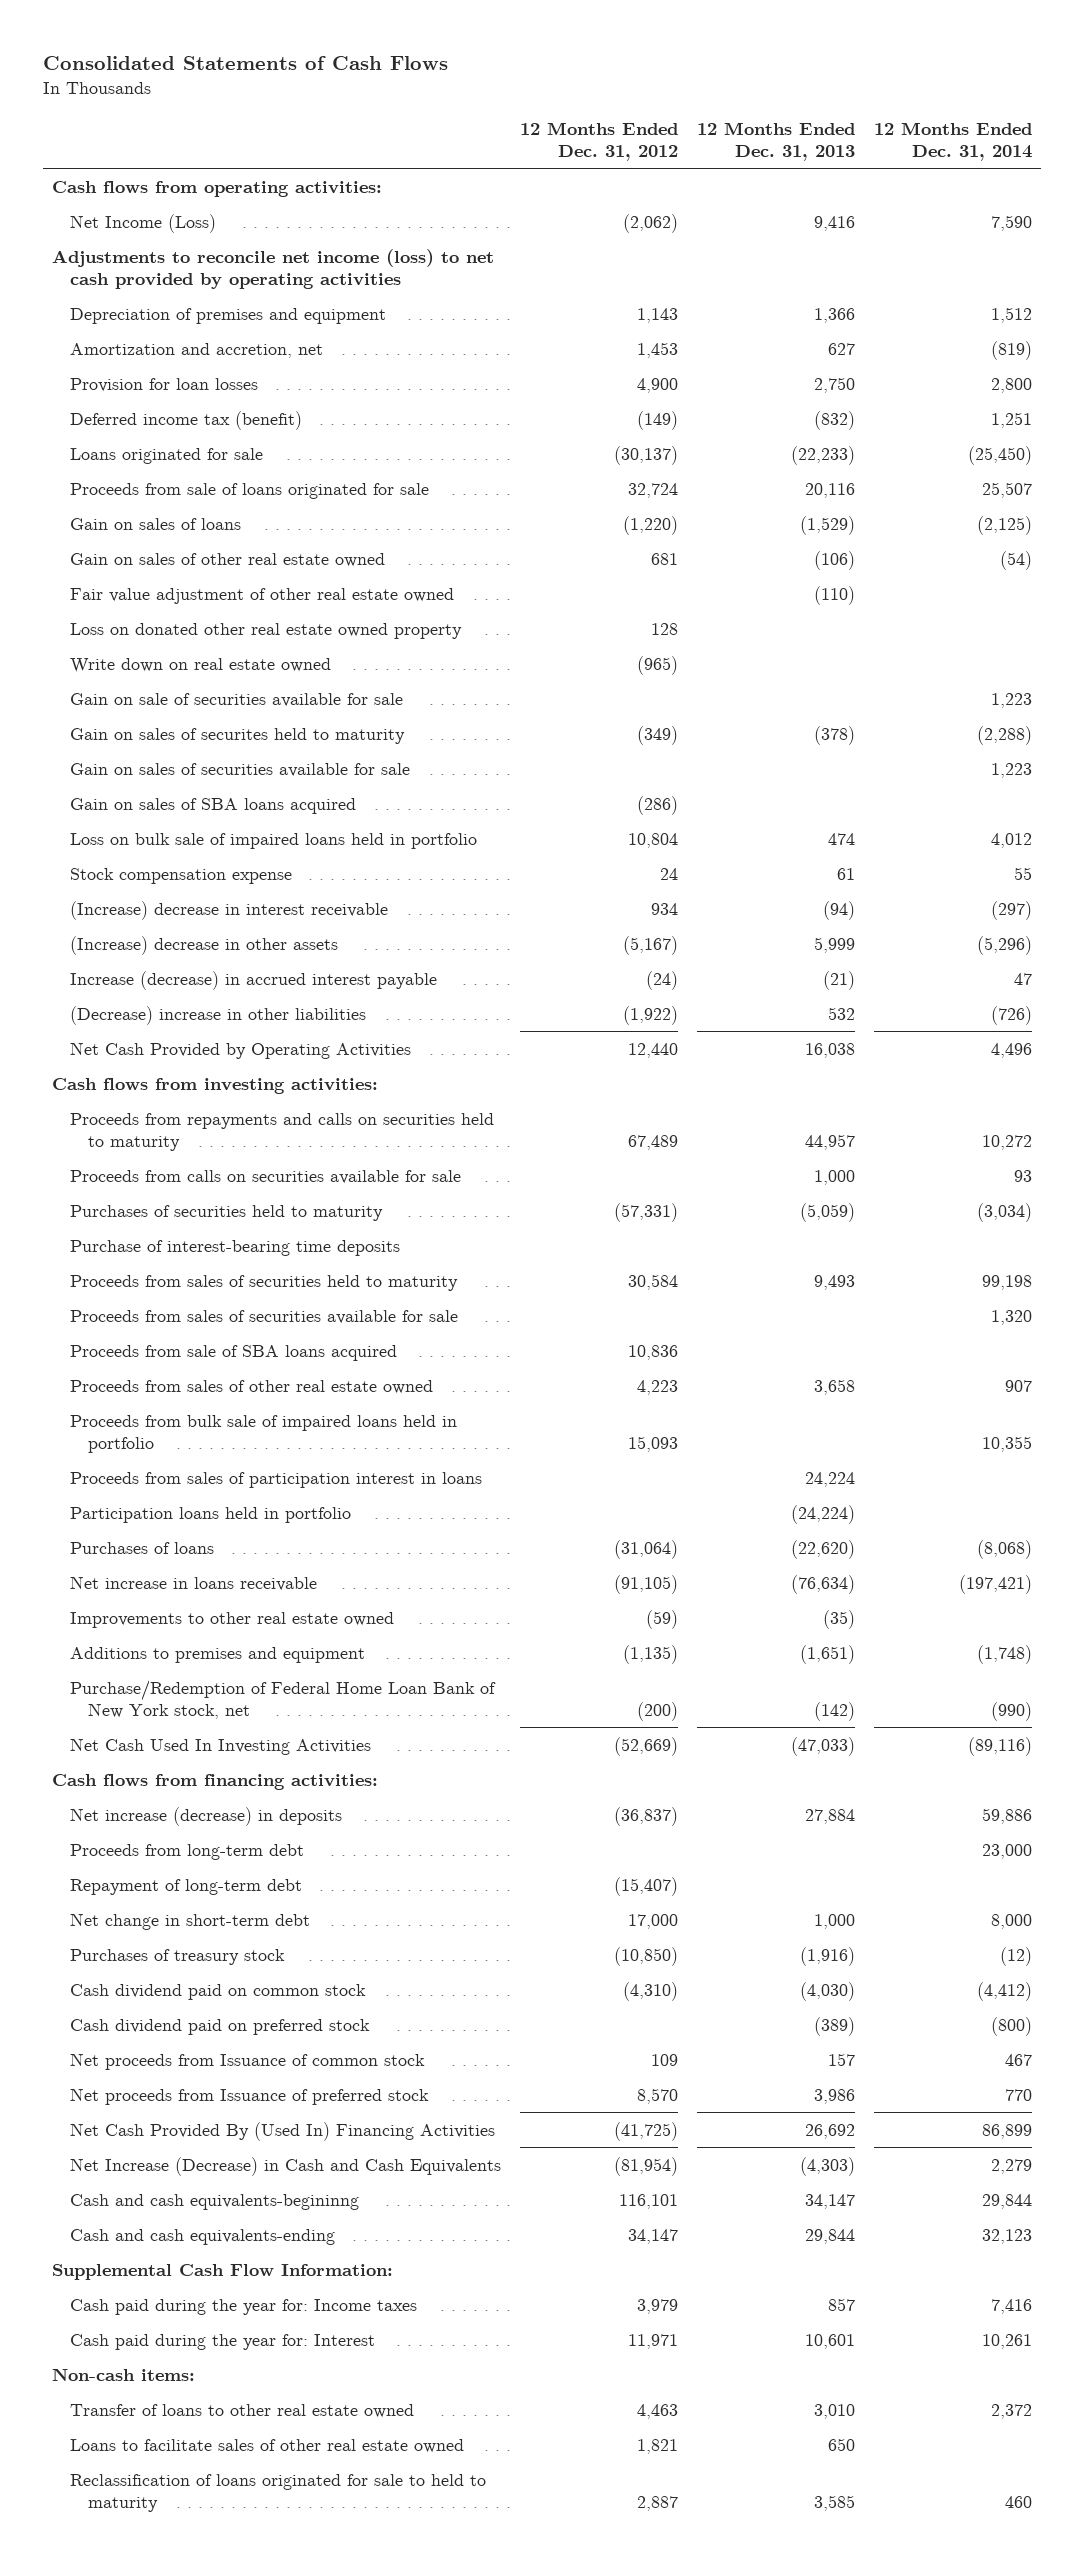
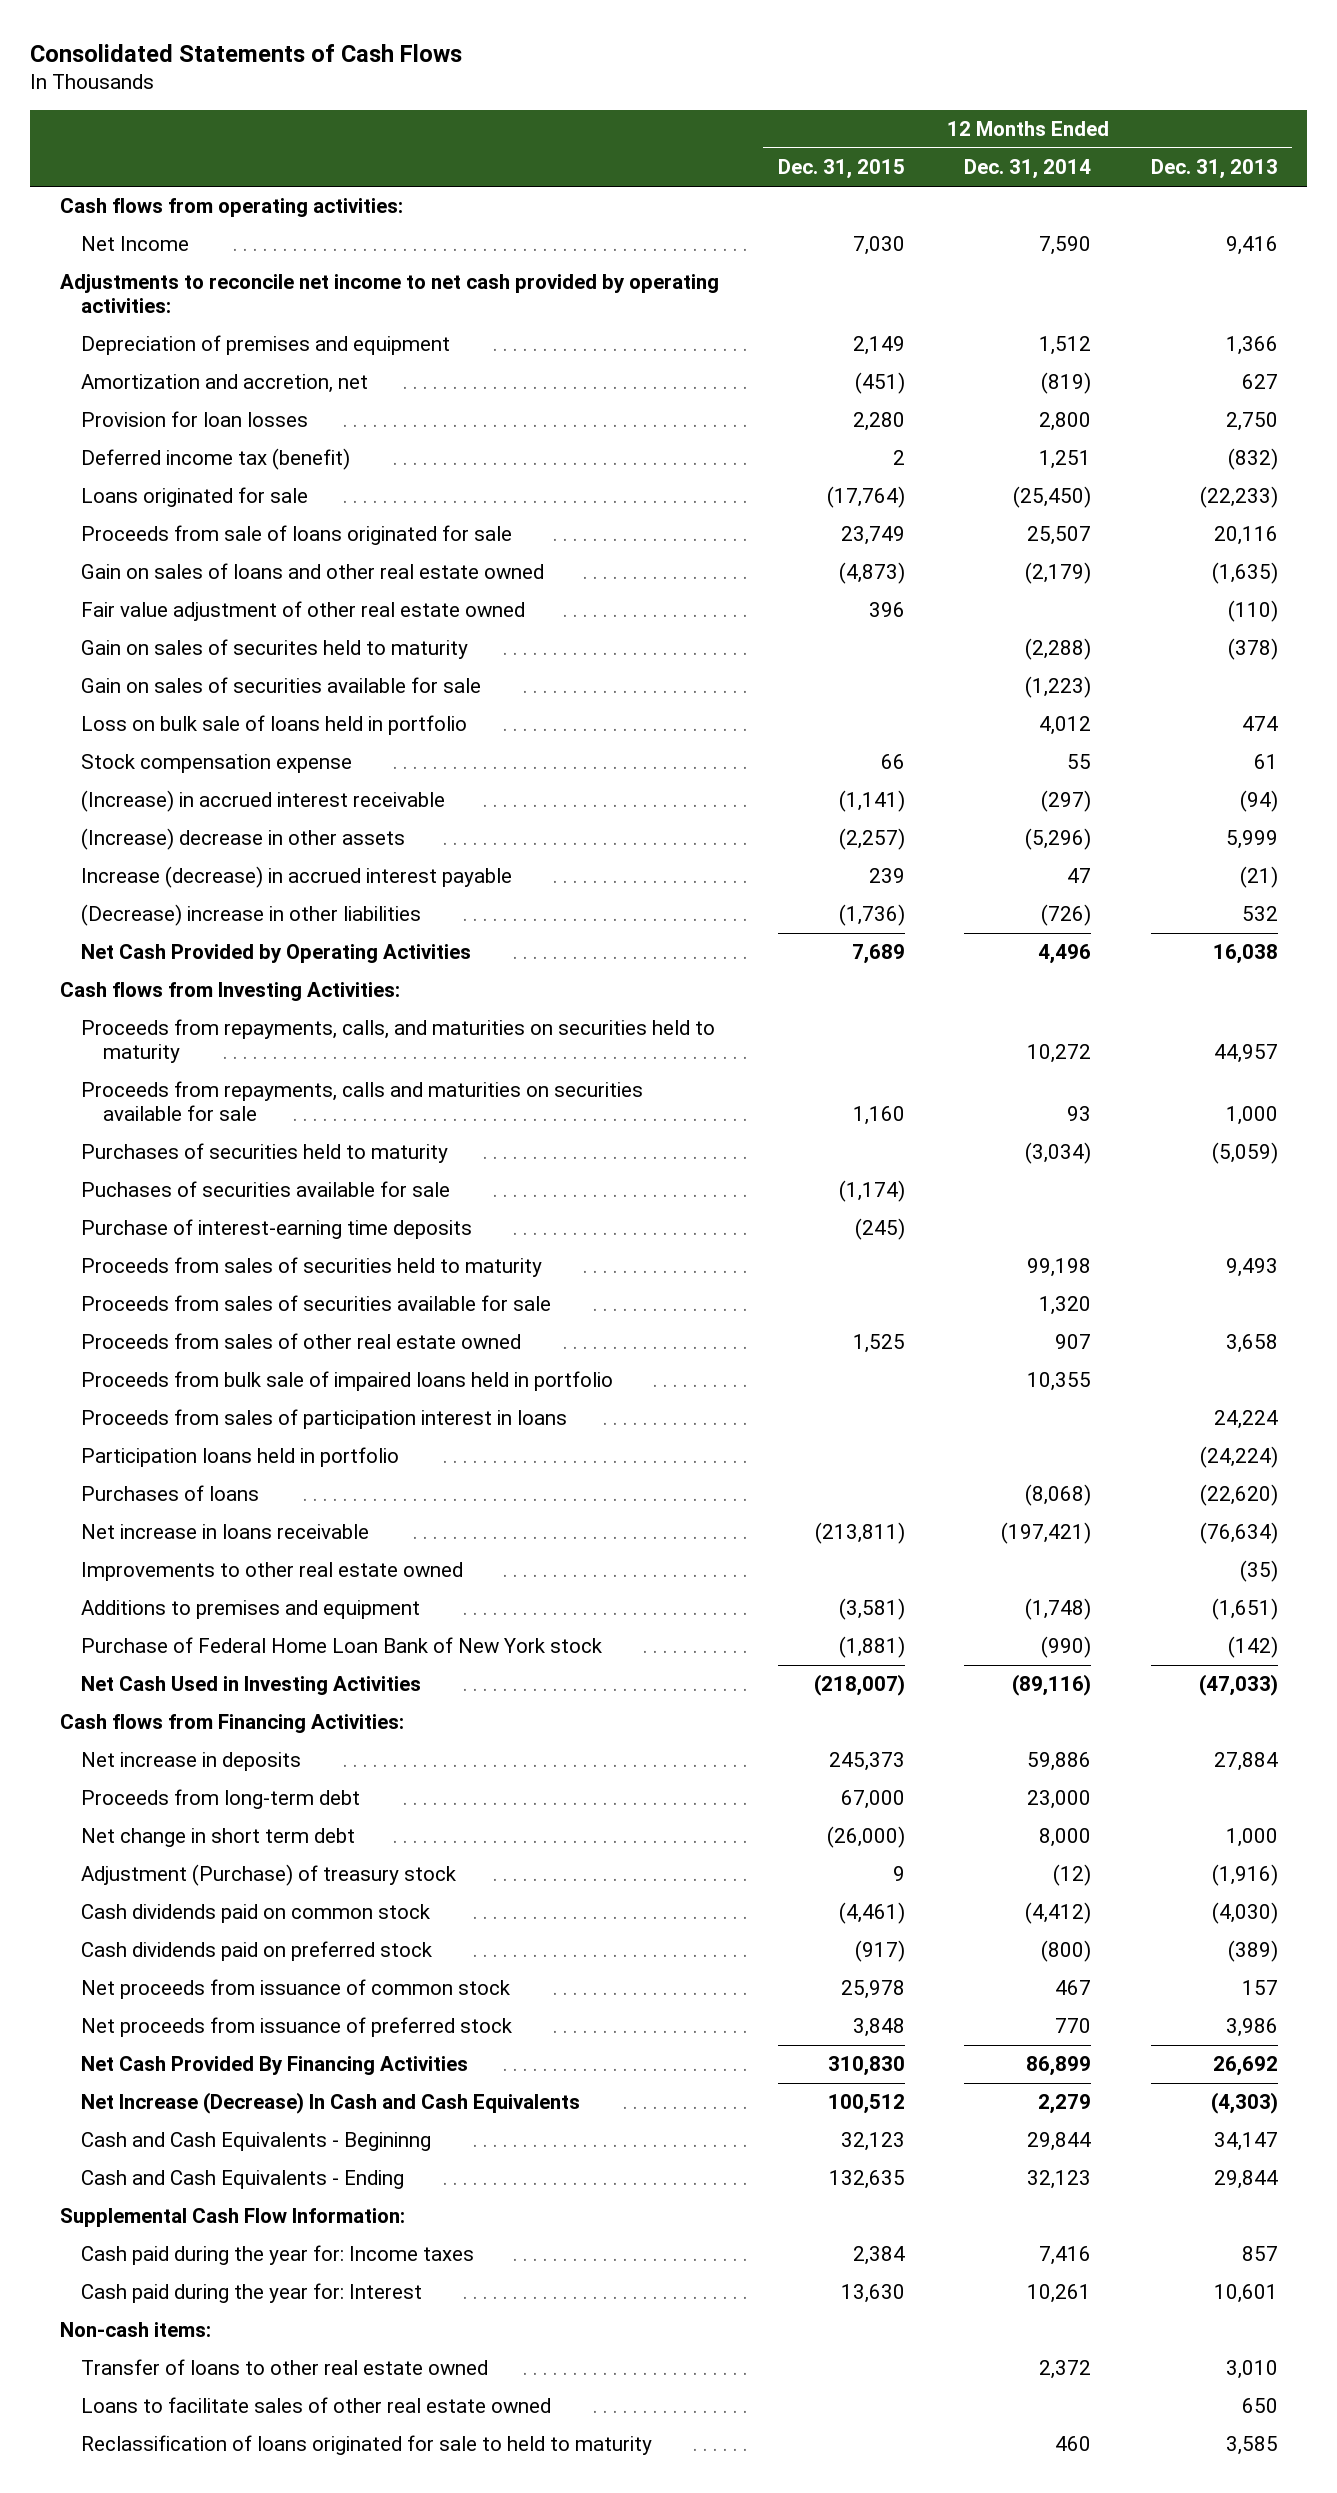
- | 12 Months Ended Dec. 31, 2012 | 12 Months Ended Dec. 31, 2013 | 12 Months Ended Dec. 31, 2014
+ | 12 Months Ended Dec. 31, 2015 | 12 Months Ended Dec. 31, 2014 | 12 Months Ended Dec. 31, 2013
- Net Income (Loss) | (2,062) | 9,416 | 7,590
- Adjustments to reconcile net income (loss) to net cash provided by operating activities
+ Net Income | 7,030 | 7,590 | 9,416
+ Adjustments to reconcile net income to net cash provided by operating activities:
- Gain on sales of loans | (1,220) | (1,529) | (2,125)
- Gain on sales of other real estate owned | 681 | (106) | (54)
+ Gain on sales of loans and other real estate owned | (4,873) | (2,179) | (1,635)
- Loss on donated other real estate owned property | 128 | |
- Write down on real estate owned | (965) | |
- Gain on sale of securities available for sale | | | 1,223
- Gain on sales of securities available for sale | | | 1,223
- Gain on sales of SBA loans acquired | (286) | |
- Loss on bulk sale of impaired loans held in portfolio | 10,804 | 474 | 4,012
+ Gain on sales of securities available for sale | | (1,223) |
+ Loss on bulk sale of loans held in portfolio | | 4,012 | 474
- (Increase) decrease in interest receivable | 934 | (94) | (297)
+ (Increase) in accrued interest receivable | (1,141) | (297) | (94)
- Cash flows from investing activities:
- Proceeds from repayments and calls on securities held to maturity | 67,489 | 44,957 | 10,272
- Proceeds from calls on securities available for sale | | 1,000 | 93
+ Cash flows from Investing Activities:
+ Proceeds from repayments, calls, and maturities on securities held to maturity | | 10,272 | 44,957
+ Proceeds from repayments, calls and maturities on securities available for sale | 1,160 | 93 | 1,000
- Purchase of interest-bearing time deposits
+ Puchases of securities available for sale | (1,174) | |
+ Purchase of interest-earning time deposits | (245) | |
- Proceeds from sale of SBA loans acquired | 10,836 | |
- Purchase/Redemption of Federal Home Loan Bank of New York stock, net | (200) | (142) | (990)
- Net Cash Used In Investing Activities | (52,669) | (47,033) | (89,116)
- Cash flows from financing activities:
- Net increase (decrease) in deposits | (36,837) | 27,884 | 59,886
+ Purchase of Federal Home Loan Bank of New York stock | (1,881) | (990) | (142)
+ Net Cash Used in Investing Activities | (218,007) | (89,116) | (47,033)
+ Cash flows from Financing Activities:
+ Net increase in deposits | 245,373 | 59,886 | 27,884
- Repayment of long-term debt | (15,407) | |
- Net change in short-term debt | 17,000 | 1,000 | 8,000
- Purchases of treasury stock | (10,850) | (1,916) | (12)
- Cash dividend paid on common stock | (4,310) | (4,030) | (4,412)
- Cash dividend paid on preferred stock | | (389) | (800)
- Net proceeds from Issuance of common stock | 109 | 157 | 467
- Net proceeds from Issuance of preferred stock | 8,570 | 3,986 | 770
- Net Cash Provided By (Used In) Financing Activities | (41,725) | 26,692 | 86,899
- Net Increase (Decrease) in Cash and Cash Equivalents | (81,954) | (4,303) | 2,279
- Cash and cash equivalents-begininng | 116,101 | 34,147 | 29,844
- Cash and cash equivalents-ending | 34,147 | 29,844 | 32,123
+ Net change in short term debt | (26,000) | 8,000 | 1,000
+ Adjustment (Purchase) of treasury stock | 9 | (12) | (1,916)
+ Cash dividends paid on common stock | (4,461) | (4,412) | (4,030)
+ Cash dividends paid on preferred stock | (917) | (800) | (389)
+ Net proceeds from issuance of common stock | 25,978 | 467 | 157
+ Net proceeds from issuance of preferred stock | 3,848 | 770 | 3,986
+ Net Cash Provided By Financing Activities | 310,830 | 86,899 | 26,692
+ Net Increase (Decrease) In Cash and Cash Equivalents | 100,512 | 2,279 | (4,303)
+ Cash and Cash Equivalents - Begininng | 32,123 | 29,844 | 34,147
+ Cash and Cash Equivalents - Ending | 132,635 | 32,123 | 29,844

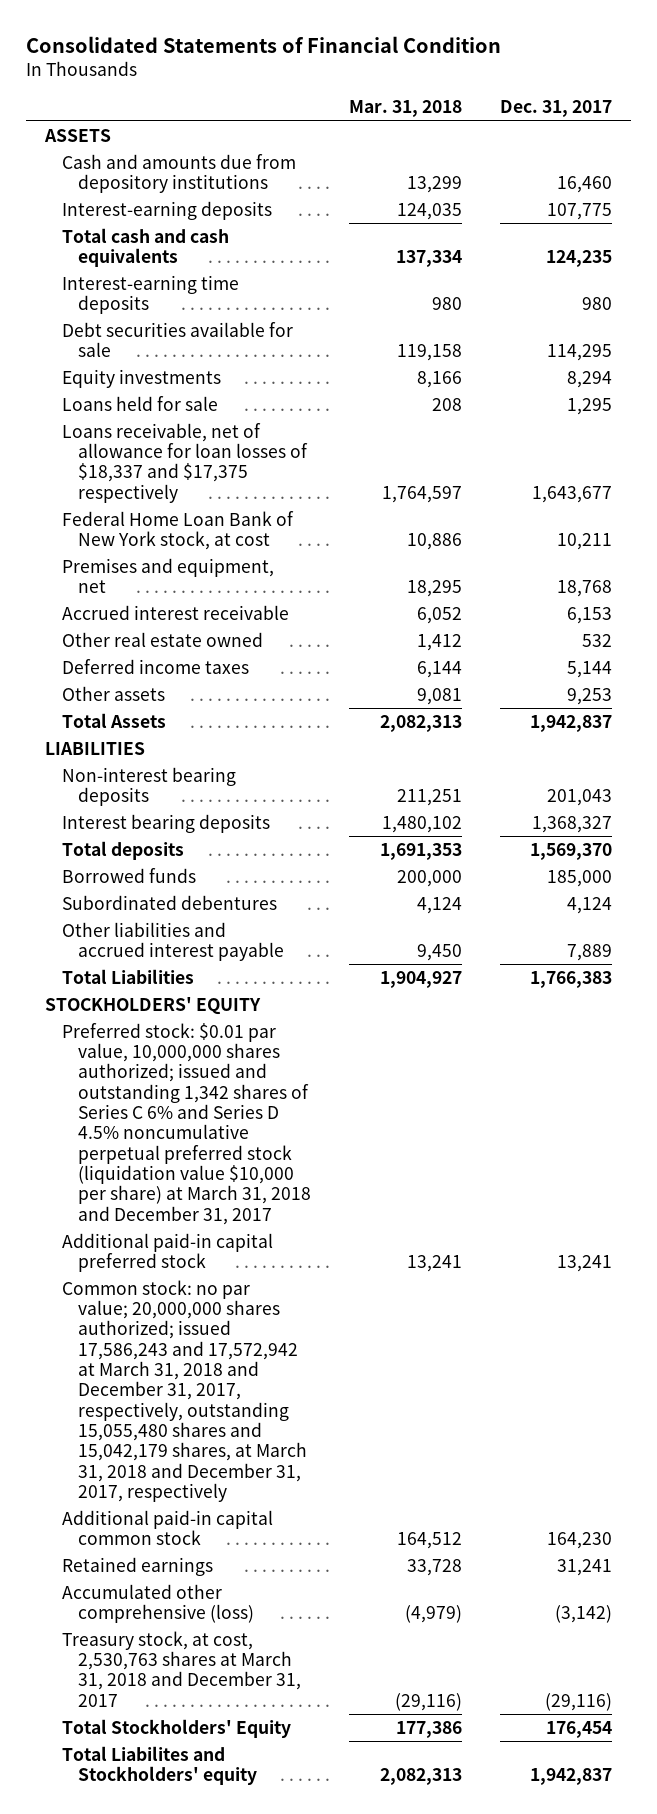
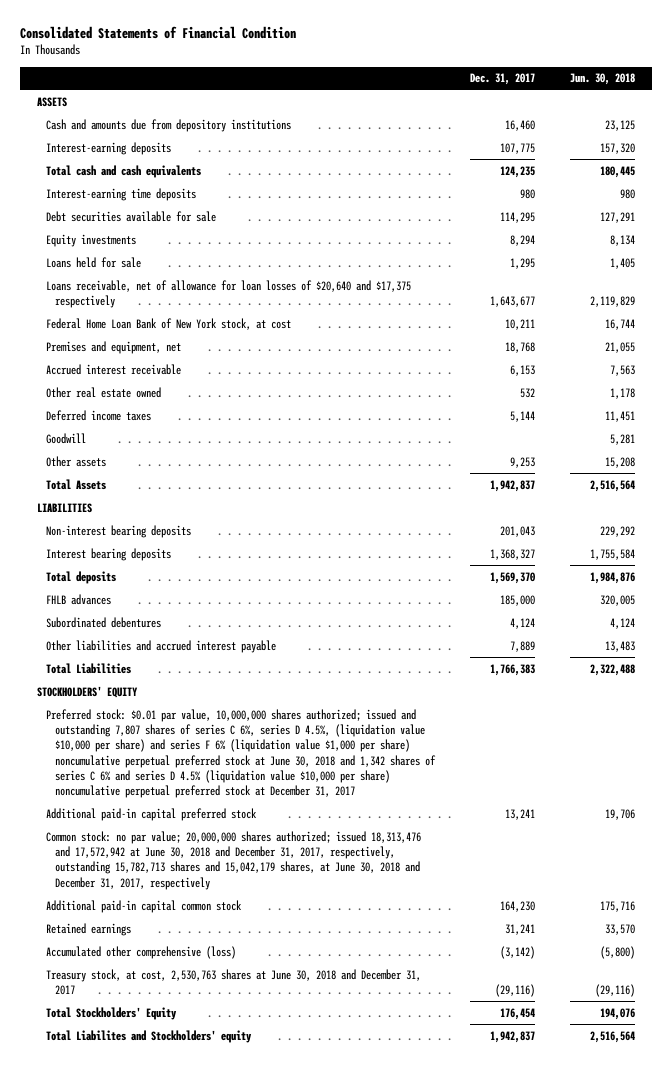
- | Mar. 31, 2018 | Dec. 31, 2017
+ | Dec. 31, 2017 | Jun. 30, 2018
- Loans receivable, net of allowance for loan losses of $18,337 and $17,375 respectively | 1,764,597 | 1,643,677
+ Loans receivable, net of allowance for loan losses of $20,640 and $17,375 respectively | 1,643,677 | 2,119,829
+ Goodwill | | 5,281
- Borrowed funds | 200,000 | 185,000
+ FHLB advances | 185,000 | 320,005
- Preferred stock: $0.01 par value, 10,000,000 shares authorized; issued and outstanding 1,342 shares of Series C 6% and Series D 4.5% noncumulative perpetual preferred stock (liquidation value $10,000 per share) at March 31, 2018 and December 31, 2017
+ Preferred stock: $0.01 par value, 10,000,000 shares authorized; issued and outstanding 7,807 shares of series C 6%, series D 4.5%, (liquidation value $10,000 per share) and series F 6% (liquidation value $1,000 per share) noncumulative perpetual preferred stock at June 30, 2018 and 1,342 shares of series C 6% and series D 4.5% (liquidation value $10,000 per share) noncumulative perpetual preferred stock at December 31, 2017
- Common stock: no par value; 20,000,000 shares authorized; issued 17,586,243 and 17,572,942 at March 31, 2018 and December 31, 2017, respectively, outstanding 15,055,480 shares and 15,042,179 shares, at March 31, 2018 and December 31, 2017, respectively
+ Common stock: no par value; 20,000,000 shares authorized; issued 18,313,476 and 17,572,942 at June 30, 2018 and December 31, 2017, respectively, outstanding 15,782,713 shares and 15,042,179 shares, at June 30, 2018 and December 31, 2017, respectively
- Treasury stock, at cost, 2,530,763 shares at March 31, 2018 and December 31, 2017 | (29,116) | (29,116)
+ Treasury stock, at cost, 2,530,763 shares at June 30, 2018 and December 31, 2017 | (29,116) | (29,116)

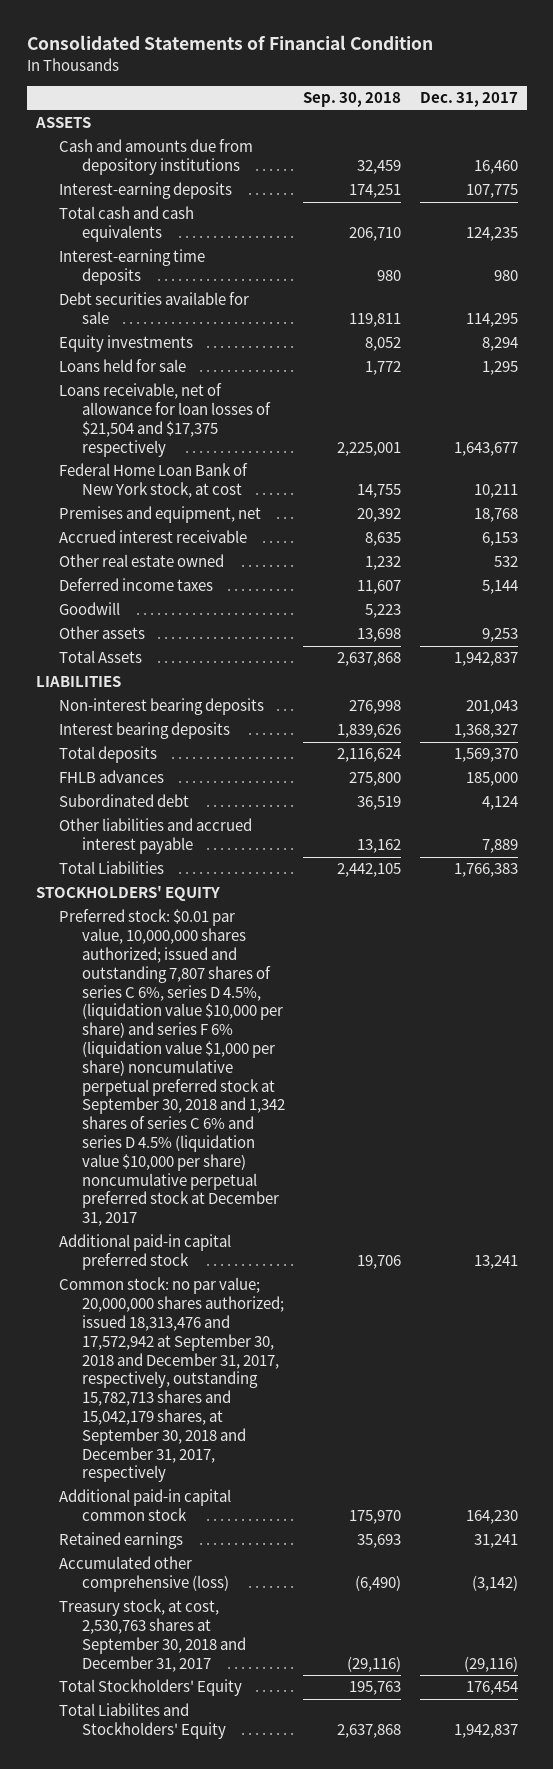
- | Dec. 31, 2017 | Jun. 30, 2018
+ | Sep. 30, 2018 | Dec. 31, 2017
- Loans receivable, net of allowance for loan losses of $20,640 and $17,375 respectively | 1,643,677 | 2,119,829
+ Loans receivable, net of allowance for loan losses of $21,504 and $17,375 respectively | 2,225,001 | 1,643,677
- Subordinated debentures | 4,124 | 4,124
+ Subordinated debt | 36,519 | 4,124
- Preferred stock: $0.01 par value, 10,000,000 shares authorized; issued and outstanding 7,807 shares of series C 6%, series D 4.5%, (liquidation value $10,000 per share) and series F 6% (liquidation value $1,000 per share) noncumulative perpetual preferred stock at June 30, 2018 and 1,342 shares of series C 6% and series D 4.5% (liquidation value $10,000 per share) noncumulative perpetual preferred stock at December 31, 2017
+ Preferred stock: $0.01 par value, 10,000,000 shares authorized; issued and outstanding 7,807 shares of series C 6%, series D 4.5%, (liquidation value $10,000 per share) and series F 6% (liquidation value $1,000 per share) noncumulative perpetual preferred stock at September 30, 2018 and 1,342 shares of series C 6% and series D 4.5% (liquidation value $10,000 per share) noncumulative perpetual preferred stock at December 31, 2017
- Common stock: no par value; 20,000,000 shares authorized; issued 18,313,476 and 17,572,942 at June 30, 2018 and December 31, 2017, respectively, outstanding 15,782,713 shares and 15,042,179 shares, at June 30, 2018 and December 31, 2017, respectively
+ Common stock: no par value; 20,000,000 shares authorized; issued 18,313,476 and 17,572,942 at September 30, 2018 and December 31, 2017, respectively, outstanding 15,782,713 shares and 15,042,179 shares, at September 30, 2018 and December 31, 2017, respectively
- Treasury stock, at cost, 2,530,763 shares at June 30, 2018 and December 31, 2017 | (29,116) | (29,116)
+ Treasury stock, at cost, 2,530,763 shares at September 30, 2018 and December 31, 2017 | (29,116) | (29,116)
- Total Liabilites and Stockholders' equity | 1,942,837 | 2,516,564
+ Total Liabilites and Stockholders' Equity | 2,637,868 | 1,942,837

